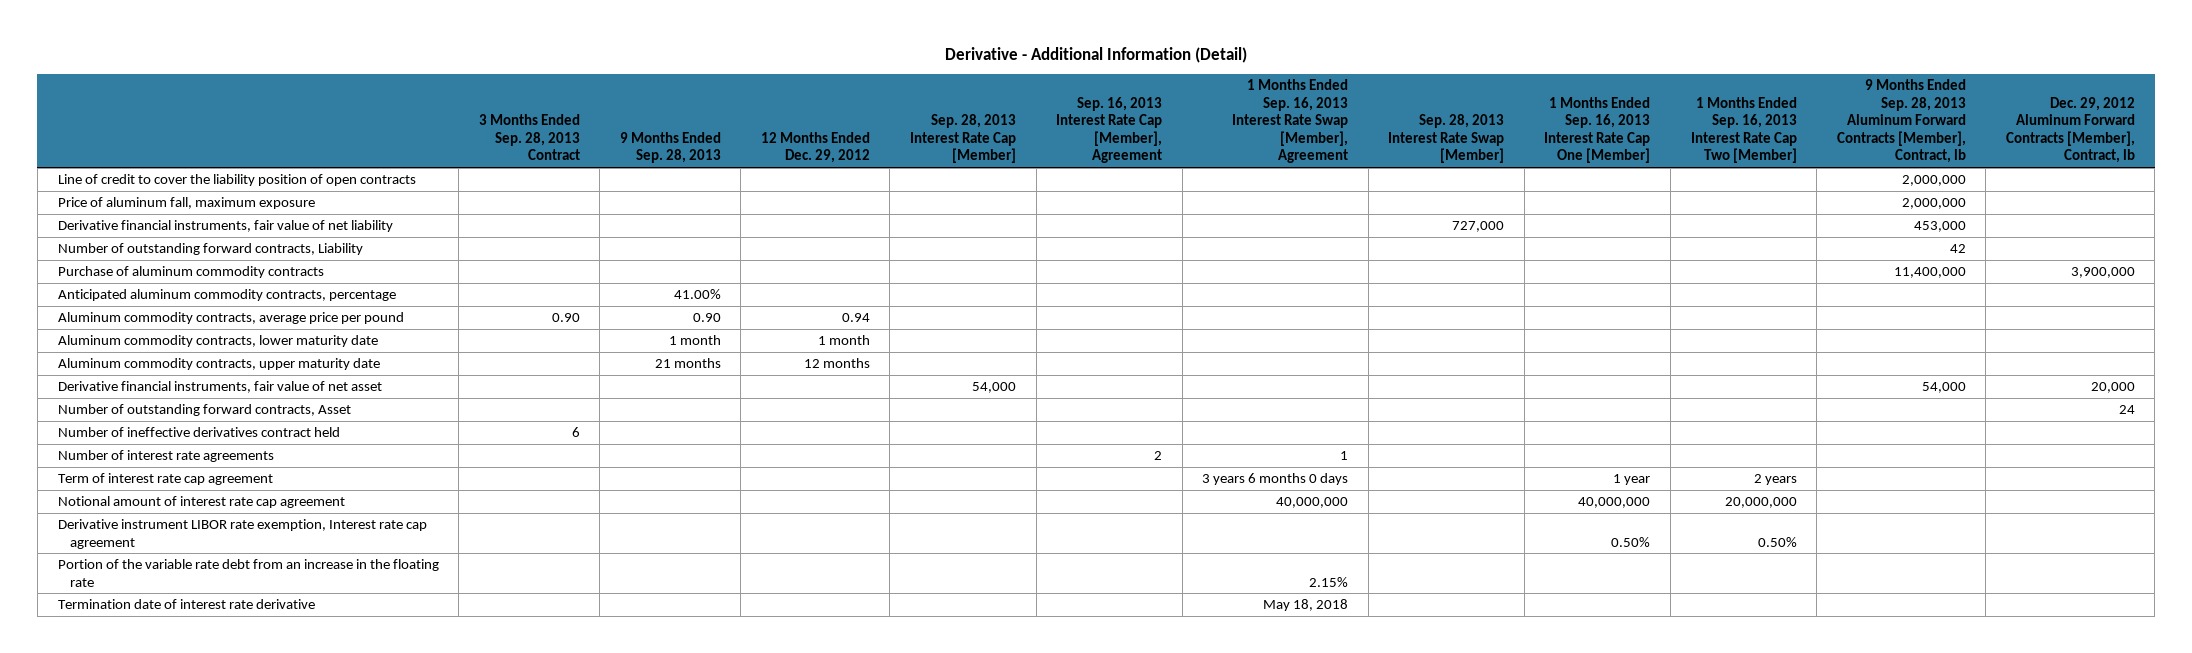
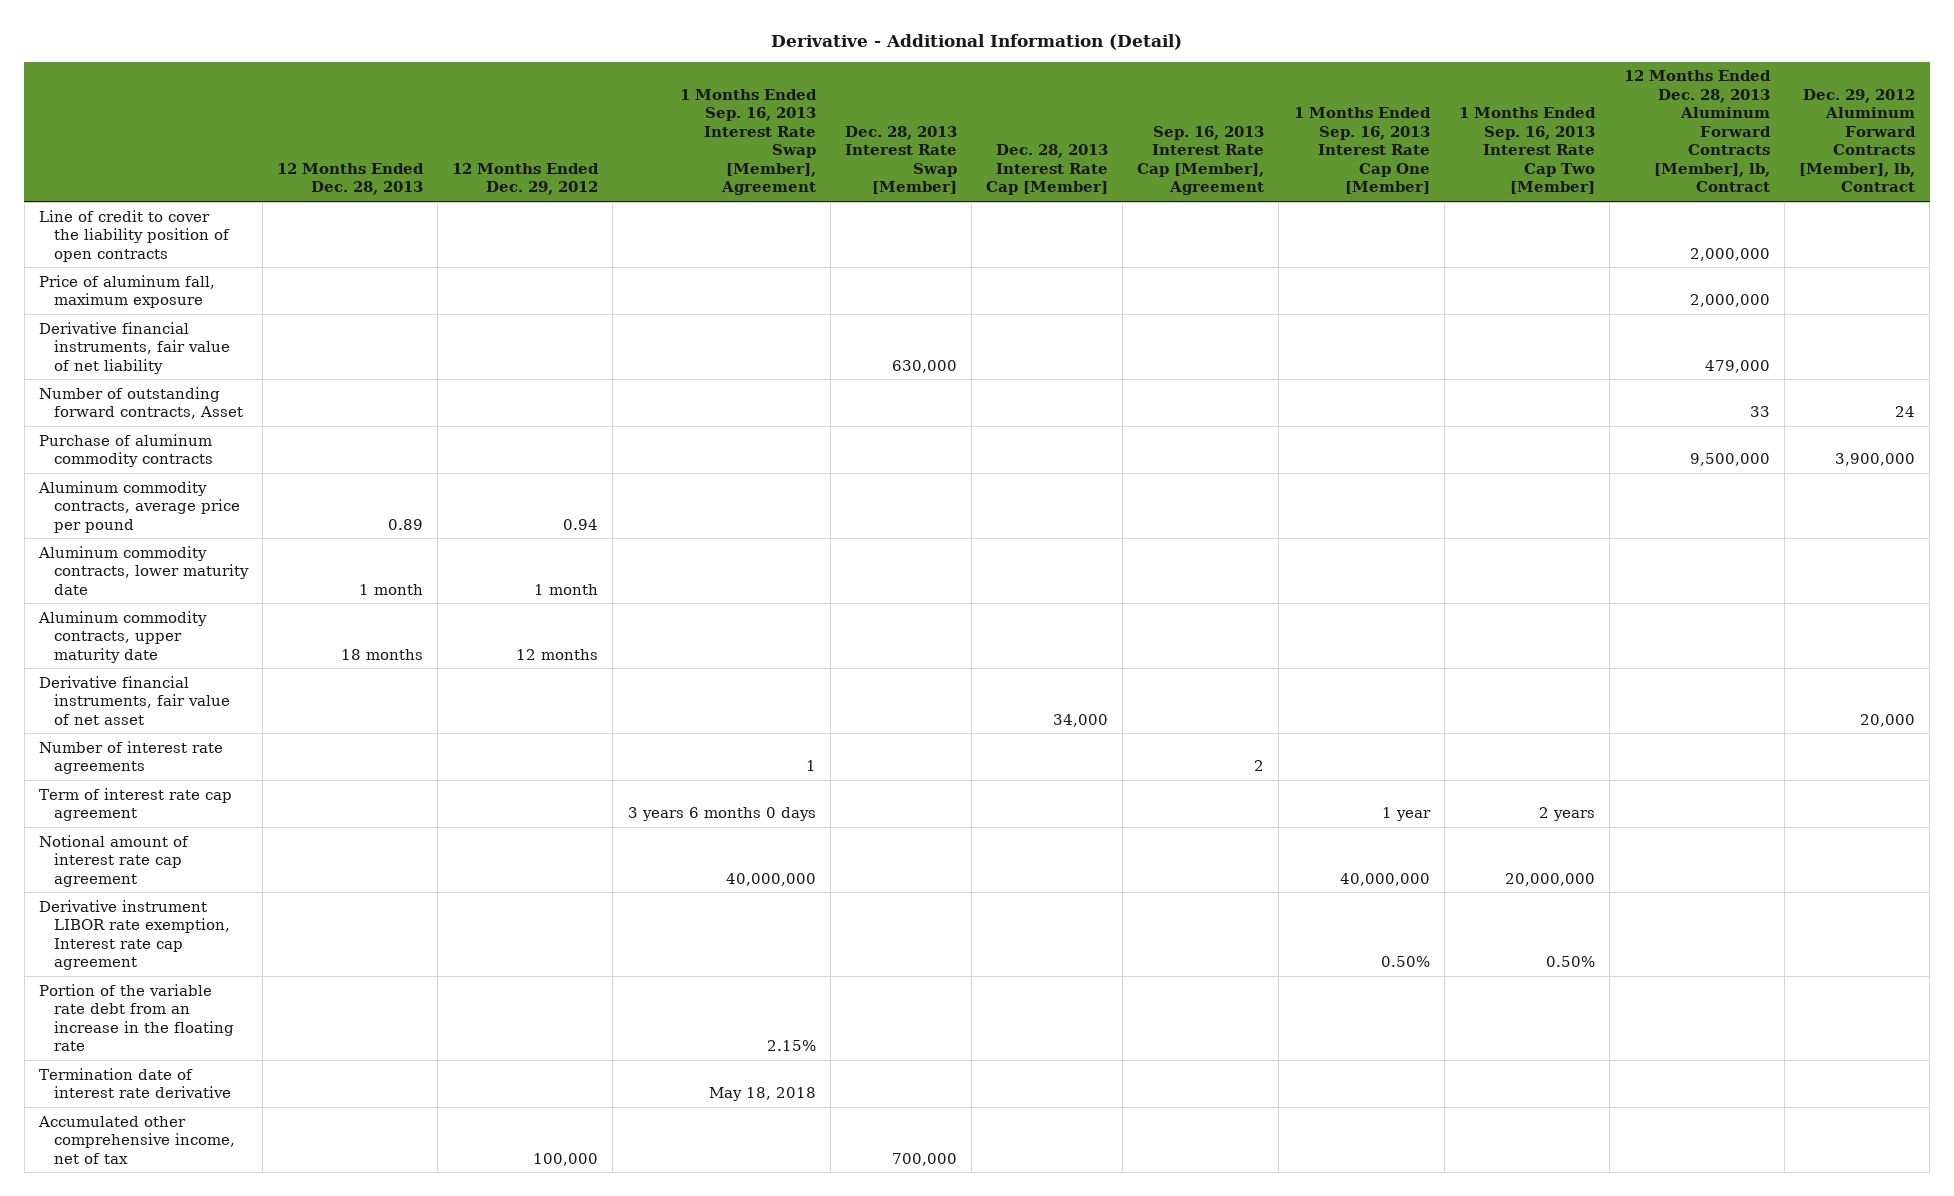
- | 3 Months Ended Sep. 28, 2013 Contract | 9 Months Ended Sep. 28, 2013 | 12 Months Ended Dec. 29, 2012 | Sep. 28, 2013 Interest Rate Cap [Member] | Sep. 16, 2013 Interest Rate Cap [Member], Agreement | 1 Months Ended Sep. 16, 2013 Interest Rate Swap [Member], Agreement | Sep. 28, 2013 Interest Rate Swap [Member] | 1 Months Ended Sep. 16, 2013 Interest Rate Cap One [Member] | 1 Months Ended Sep. 16, 2013 Interest Rate Cap Two [Member] | 9 Months Ended Sep. 28, 2013 Aluminum Forward Contracts [Member], Contract, lb | Dec. 29, 2012 Aluminum Forward Contracts [Member], Contract, lb
+ | 12 Months Ended Dec. 28, 2013 | 12 Months Ended Dec. 29, 2012 | 1 Months Ended Sep. 16, 2013 Interest Rate Swap [Member], Agreement | Dec. 28, 2013 Interest Rate Swap [Member] | Dec. 28, 2013 Interest Rate Cap [Member] | Sep. 16, 2013 Interest Rate Cap [Member], Agreement | 1 Months Ended Sep. 16, 2013 Interest Rate Cap One [Member] | 1 Months Ended Sep. 16, 2013 Interest Rate Cap Two [Member] | 12 Months Ended Dec. 28, 2013 Aluminum Forward Contracts [Member], lb, Contract | Dec. 29, 2012 Aluminum Forward Contracts [Member], lb, Contract
- Number of outstanding forward contracts, Liability | | | | | | | | | | 42 |
moved up: Number of outstanding forward contracts, Asset | | | | | | | | | 33 | 24
- Anticipated aluminum commodity contracts, percentage | | 41.00% | | | | | | | | |
- Number of ineffective derivatives contract held | 6 | | | | | | | | | |
+ Accumulated other comprehensive income, net of tax | | 100,000 | | 700,000 | | | | | |

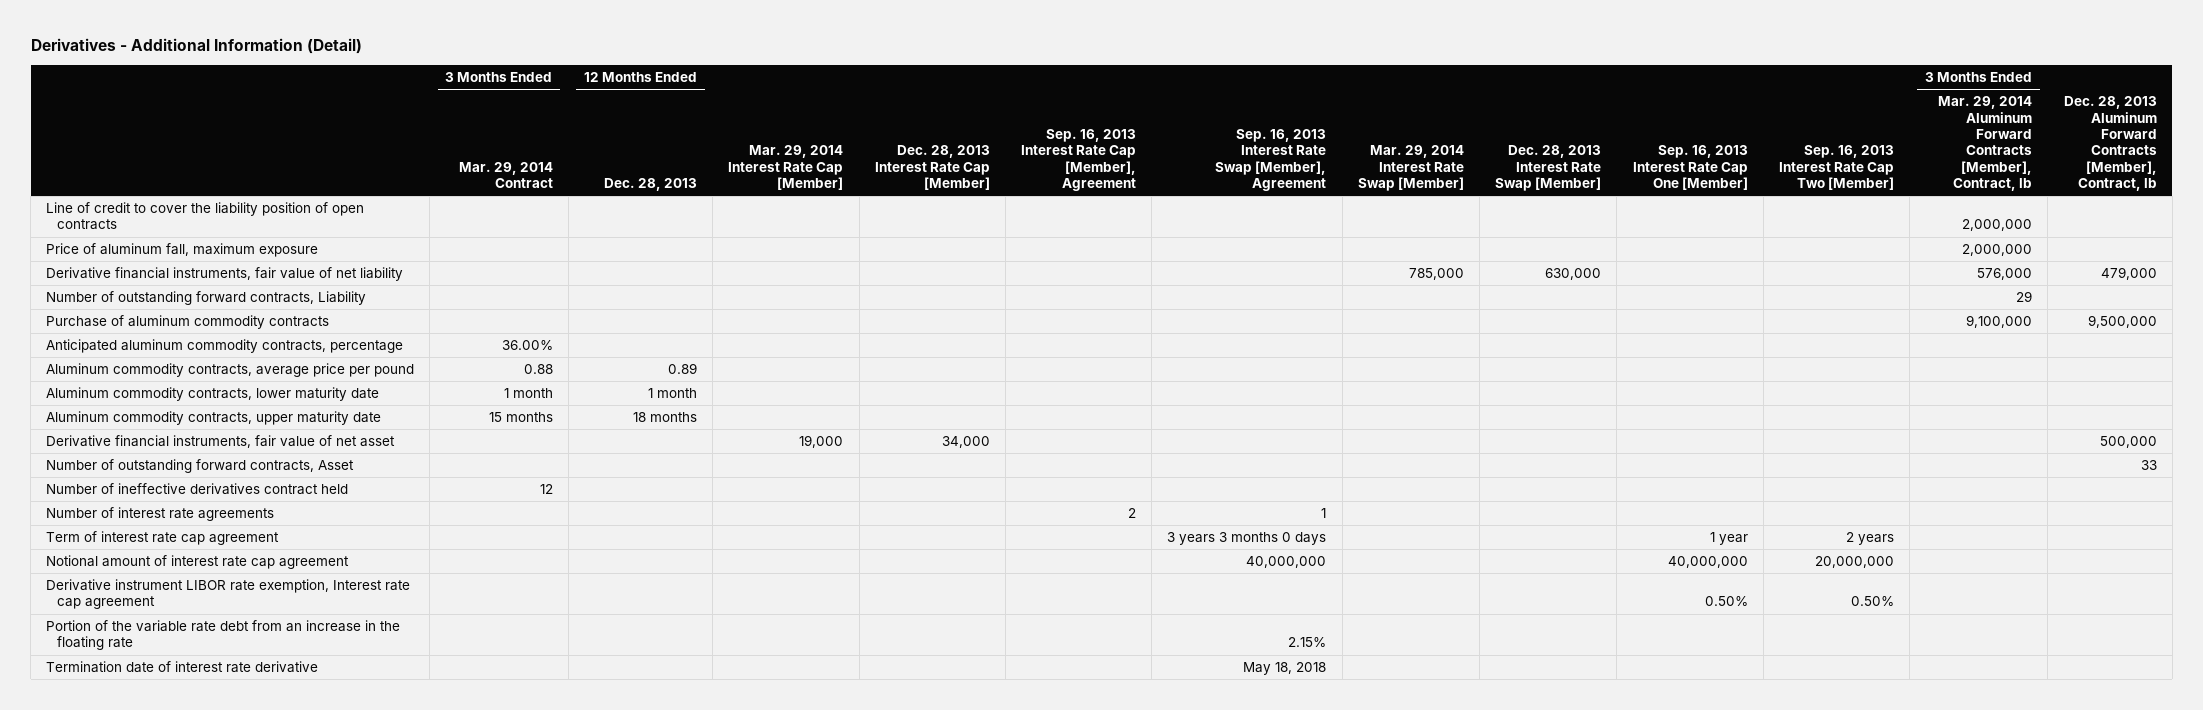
- Derivative - Additional Information (Detail)
+ Derivatives - Additional Information (Detail)
- | 12 Months Ended Dec. 28, 2013 | 12 Months Ended Dec. 29, 2012 | 1 Months Ended Sep. 16, 2013 Interest Rate Swap [Member], Agreement | Dec. 28, 2013 Interest Rate Swap [Member] | Dec. 28, 2013 Interest Rate Cap [Member] | Sep. 16, 2013 Interest Rate Cap [Member], Agreement | 1 Months Ended Sep. 16, 2013 Interest Rate Cap One [Member] | 1 Months Ended Sep. 16, 2013 Interest Rate Cap Two [Member] | 12 Months Ended Dec. 28, 2013 Aluminum Forward Contracts [Member], lb, Contract | Dec. 29, 2012 Aluminum Forward Contracts [Member], lb, Contract
+ | 3 Months Ended Mar. 29, 2014 Contract | 12 Months Ended Dec. 28, 2013 | Mar. 29, 2014 Interest Rate Cap [Member] | Dec. 28, 2013 Interest Rate Cap [Member] | Sep. 16, 2013 Interest Rate Cap [Member], Agreement | Sep. 16, 2013 Interest Rate Swap [Member], Agreement | Mar. 29, 2014 Interest Rate Swap [Member] | Dec. 28, 2013 Interest Rate Swap [Member] | Sep. 16, 2013 Interest Rate Cap One [Member] | Sep. 16, 2013 Interest Rate Cap Two [Member] | 3 Months Ended Mar. 29, 2014 Aluminum Forward Contracts [Member], Contract, lb | Dec. 28, 2013 Aluminum Forward Contracts [Member], Contract, lb
+ Number of outstanding forward contracts, Liability | | | | | | | | | | | 29 |
+ Anticipated aluminum commodity contracts, percentage | 36.00% | | | | | | | | | | |
moved down: Number of outstanding forward contracts, Asset | | | | | | | | | | | | 33
+ Number of ineffective derivatives contract held | 12 | | | | | | | | | | |
- Accumulated other comprehensive income, net of tax | | 100,000 | | 700,000 | | | | | |

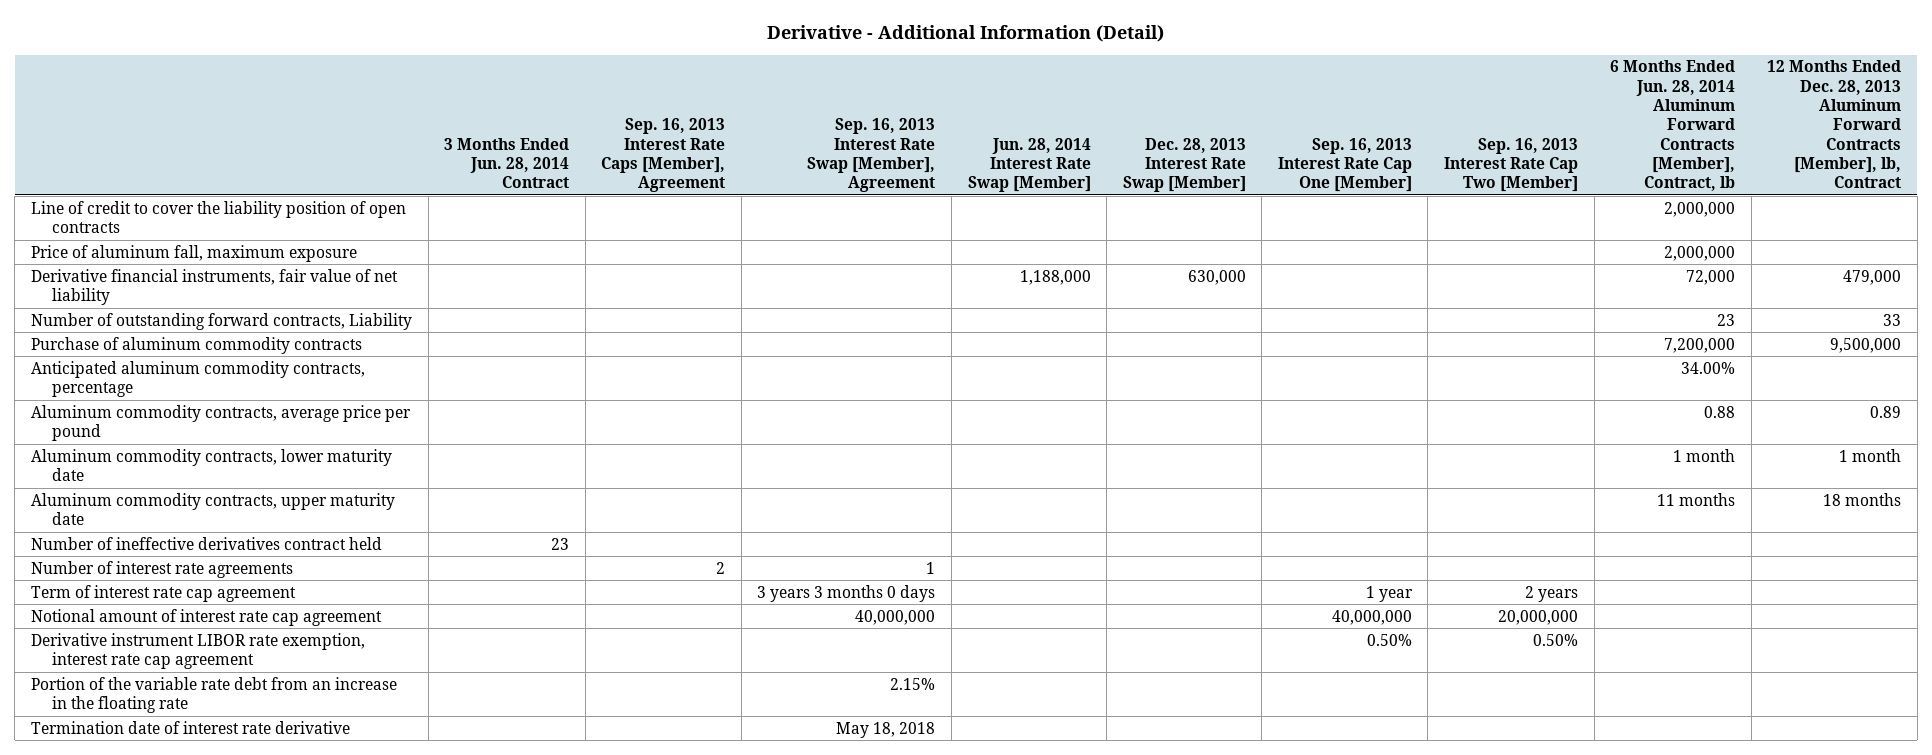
- Derivatives - Additional Information (Detail)
+ Derivative - Additional Information (Detail)
- | 3 Months Ended Mar. 29, 2014 Contract | 12 Months Ended Dec. 28, 2013 | Mar. 29, 2014 Interest Rate Cap [Member] | Dec. 28, 2013 Interest Rate Cap [Member] | Sep. 16, 2013 Interest Rate Cap [Member], Agreement | Sep. 16, 2013 Interest Rate Swap [Member], Agreement | Mar. 29, 2014 Interest Rate Swap [Member] | Dec. 28, 2013 Interest Rate Swap [Member] | Sep. 16, 2013 Interest Rate Cap One [Member] | Sep. 16, 2013 Interest Rate Cap Two [Member] | 3 Months Ended Mar. 29, 2014 Aluminum Forward Contracts [Member], Contract, lb | Dec. 28, 2013 Aluminum Forward Contracts [Member], Contract, lb
+ | 3 Months Ended Jun. 28, 2014 Contract | Sep. 16, 2013 Interest Rate Caps [Member], Agreement | Sep. 16, 2013 Interest Rate Swap [Member], Agreement | Jun. 28, 2014 Interest Rate Swap [Member] | Dec. 28, 2013 Interest Rate Swap [Member] | Sep. 16, 2013 Interest Rate Cap One [Member] | Sep. 16, 2013 Interest Rate Cap Two [Member] | 6 Months Ended Jun. 28, 2014 Aluminum Forward Contracts [Member], Contract, lb | 12 Months Ended Dec. 28, 2013 Aluminum Forward Contracts [Member], lb, Contract
- Derivative financial instruments, fair value of net asset | | | 19,000 | 34,000 | | | | | | | | 500,000
- Number of outstanding forward contracts, Asset | | | | | | | | | | | | 33
- Derivative instrument LIBOR rate exemption, Interest rate cap agreement | | | | | | | | | 0.50% | 0.50% | |
+ Derivative instrument LIBOR rate exemption, interest rate cap agreement | | | | | | 0.50% | 0.50% | |

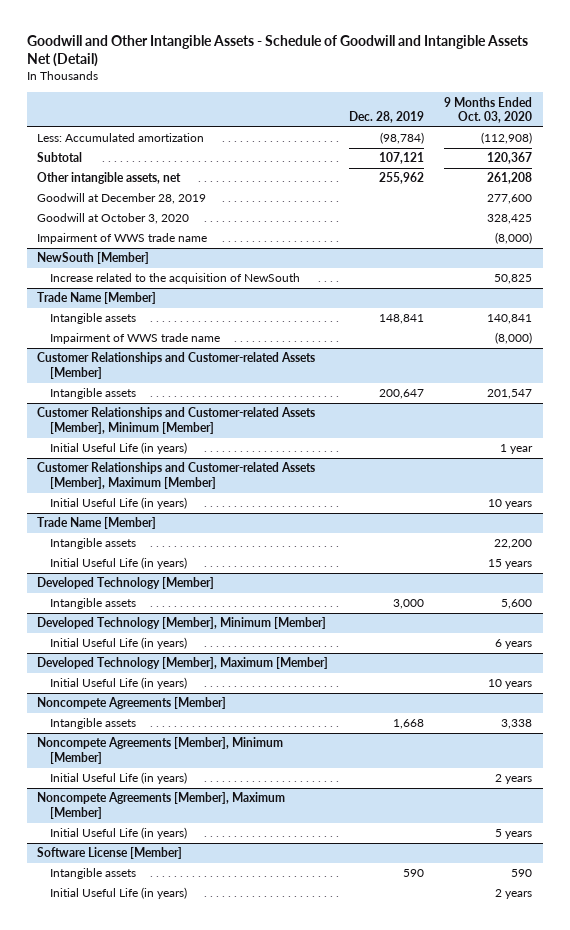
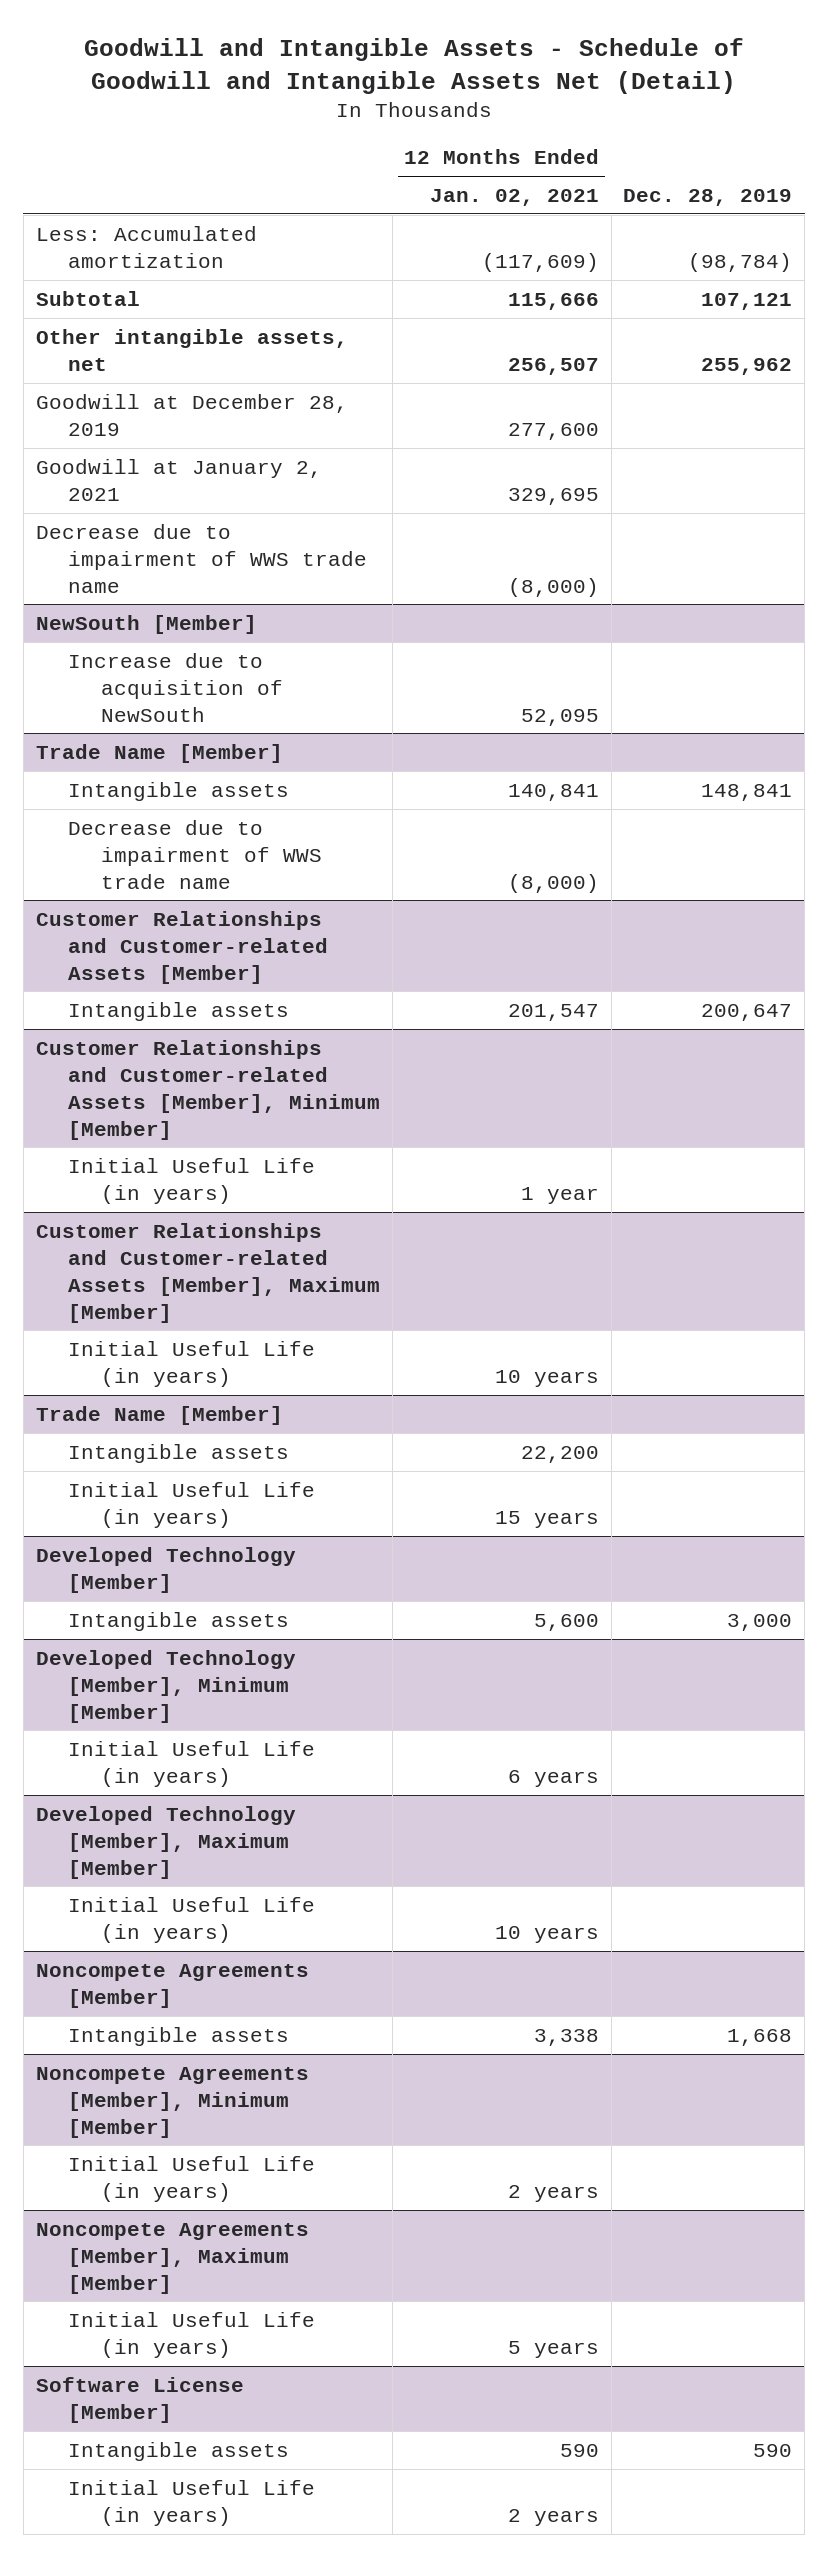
- Goodwill and Other Intangible Assets - Schedule of Goodwill and Intangible Assets Net (Detail)
+ Goodwill and Intangible Assets - Schedule of Goodwill and Intangible Assets Net (Detail)
- | Dec. 28, 2019 | 9 Months Ended Oct. 03, 2020
+ | 12 Months Ended Jan. 02, 2021 | Dec. 28, 2019
- Goodwill at October 3, 2020 | | 328,425
- Impairment of WWS trade name | | (8,000)
+ Goodwill at January 2, 2021 | 329,695 |
+ Decrease due to impairment of WWS trade name | (8,000) |
@ NewSouth [Member]
- Increase related to the acquisition of NewSouth | | 50,825
+ Increase due to acquisition of NewSouth | 52,095 |
@ Trade Name [Member]
- Impairment of WWS trade name | | (8,000)
+ Decrease due to impairment of WWS trade name | (8,000) |

